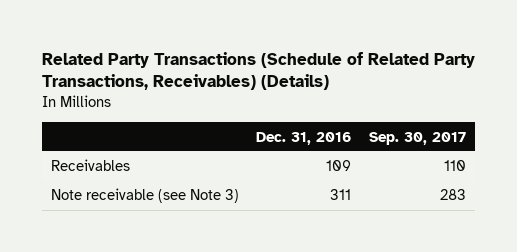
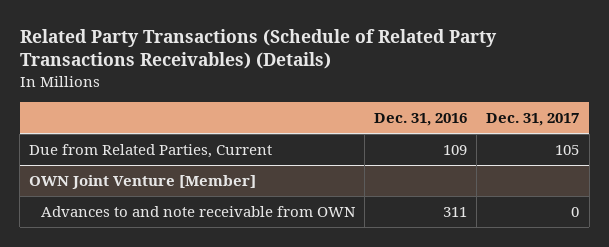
- Related Party Transactions (Schedule of Related Party Transactions, Receivables) (Details)
+ Related Party Transactions (Schedule of Related Party Transactions Receivables) (Details)
- | Dec. 31, 2016 | Sep. 30, 2017
+ | Dec. 31, 2016 | Dec. 31, 2017
- Receivables | 109 | 110
- Note receivable (see Note 3) | 311 | 283
+ Due from Related Parties, Current | 109 | 105
+ OWN Joint Venture [Member]
+ Advances to and note receivable from OWN | 311 | 0

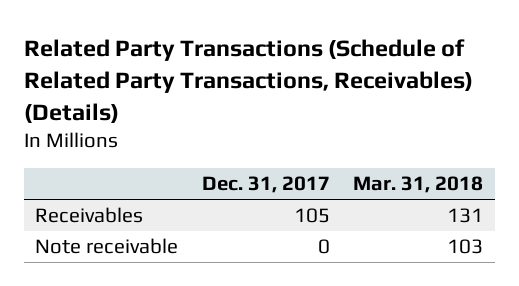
- Related Party Transactions (Schedule of Related Party Transactions Receivables) (Details)
+ Related Party Transactions (Schedule of Related Party Transactions, Receivables) (Details)
- | Dec. 31, 2016 | Dec. 31, 2017
+ | Dec. 31, 2017 | Mar. 31, 2018
- Due from Related Parties, Current | 109 | 105
- OWN Joint Venture [Member]
- Advances to and note receivable from OWN | 311 | 0
+ Receivables | 105 | 131
+ Note receivable | 0 | 103

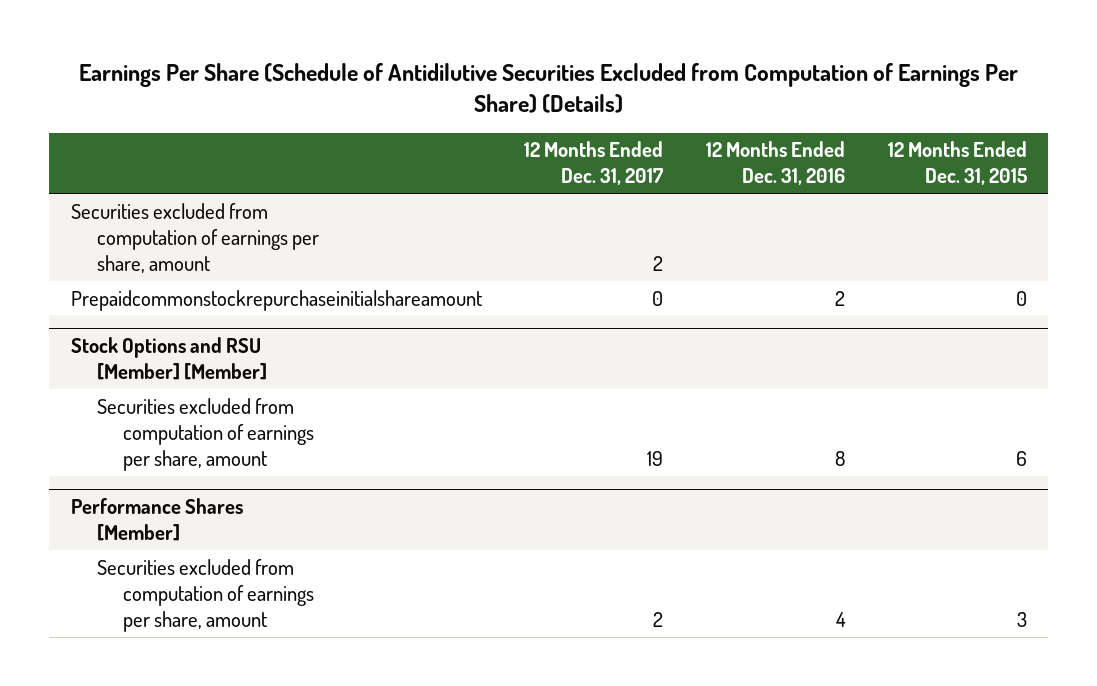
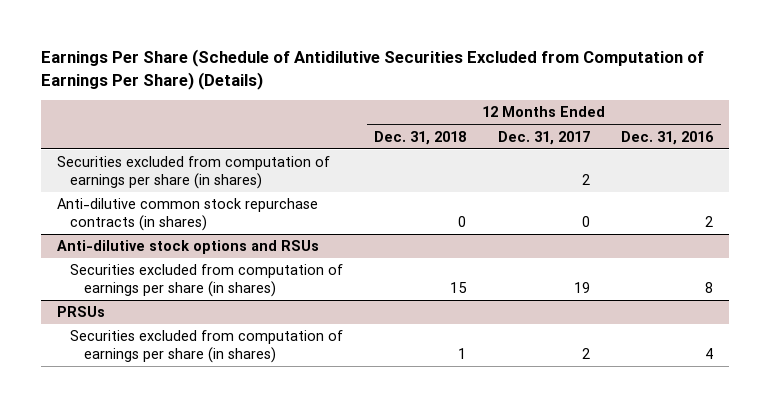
- | 12 Months Ended Dec. 31, 2017 | 12 Months Ended Dec. 31, 2016 | 12 Months Ended Dec. 31, 2015
+ | 12 Months Ended Dec. 31, 2018 | 12 Months Ended Dec. 31, 2017 | 12 Months Ended Dec. 31, 2016
- Securities excluded from computation of earnings per share, amount | 2 | |
- Prepaidcommonstockrepurchaseinitialshareamount | 0 | 2 | 0
- Stock Options and RSU [Member] [Member]
- Securities excluded from computation of earnings per share, amount | 19 | 8 | 6
- Performance Shares [Member]
- Securities excluded from computation of earnings per share, amount | 2 | 4 | 3
+ Securities excluded from computation of earnings per share (in shares) | | 2 |
+ Anti-dilutive common stock repurchase contracts (in shares) | 0 | 0 | 2
+ Anti-dilutive stock options and RSUs
+ Securities excluded from computation of earnings per share (in shares) | 15 | 19 | 8
+ PRSUs
+ Securities excluded from computation of earnings per share (in shares) | 1 | 2 | 4

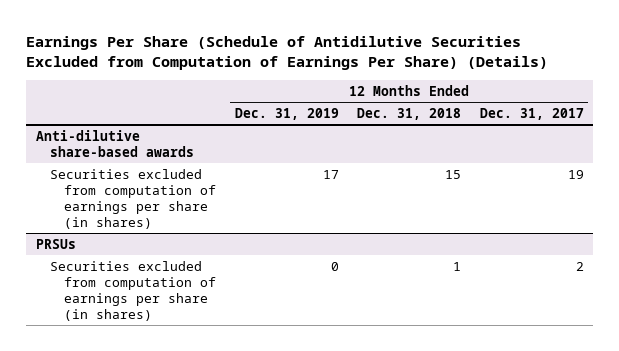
- | 12 Months Ended Dec. 31, 2018 | 12 Months Ended Dec. 31, 2017 | 12 Months Ended Dec. 31, 2016
+ | 12 Months Ended Dec. 31, 2019 | 12 Months Ended Dec. 31, 2018 | 12 Months Ended Dec. 31, 2017
- Securities excluded from computation of earnings per share (in shares) | | 2 |
- Anti-dilutive common stock repurchase contracts (in shares) | 0 | 0 | 2
- Anti-dilutive stock options and RSUs
+ Anti-dilutive share-based awards

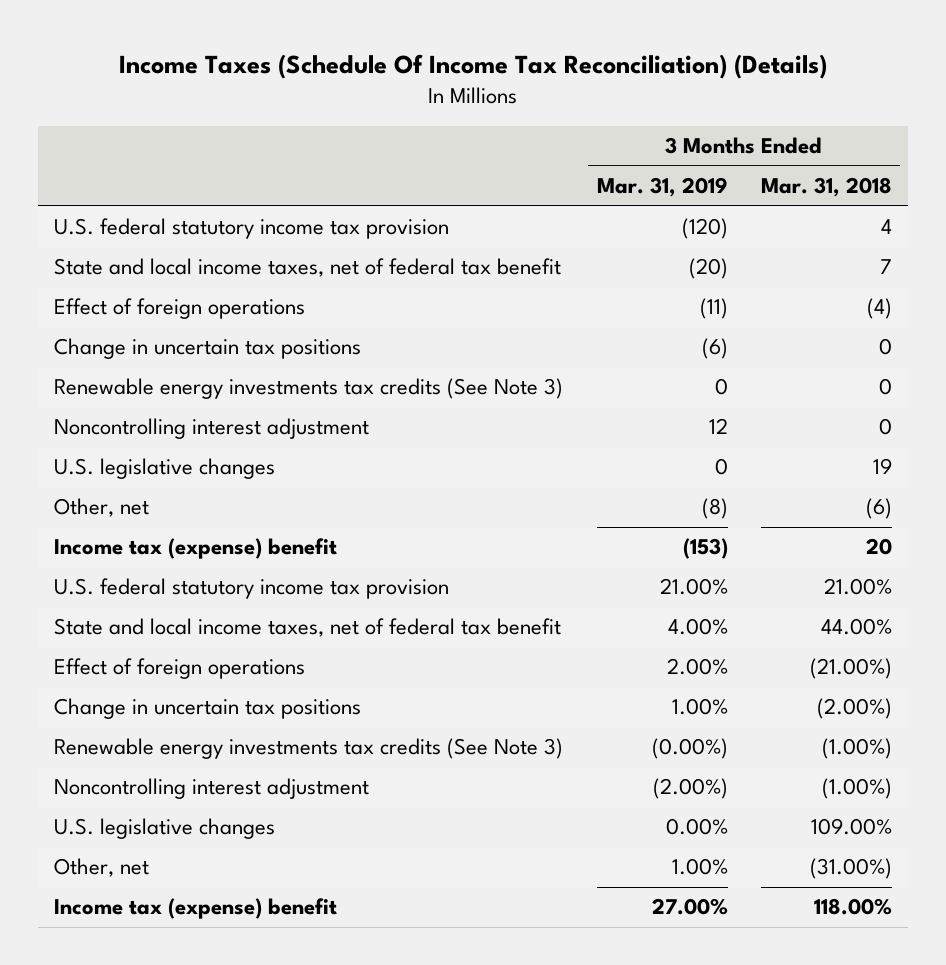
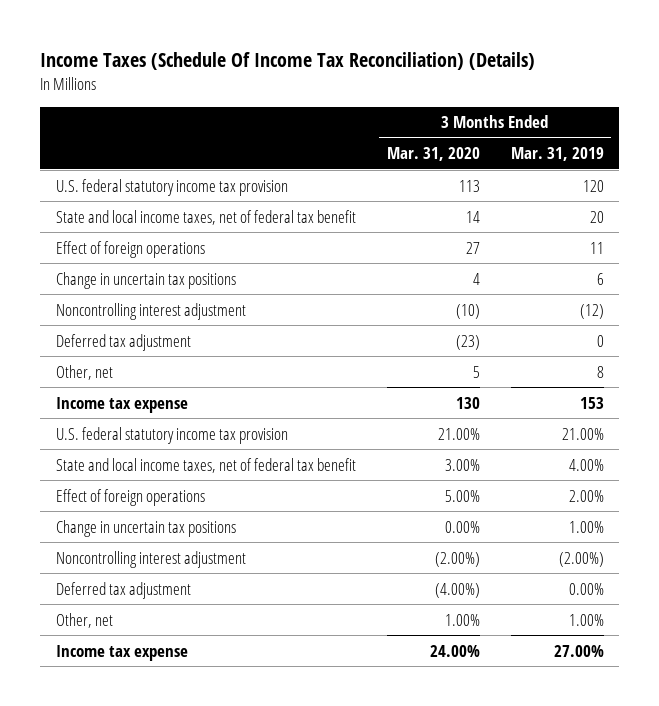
- | 3 Months Ended Mar. 31, 2019 | 3 Months Ended Mar. 31, 2018
+ | 3 Months Ended Mar. 31, 2020 | 3 Months Ended Mar. 31, 2019
- U.S. federal statutory income tax provision | (120) | 4
- State and local income taxes, net of federal tax benefit | (20) | 7
- Effect of foreign operations | (11) | (4)
- Change in uncertain tax positions | (6) | 0
- Renewable energy investments tax credits (See Note 3) | 0 | 0
- Noncontrolling interest adjustment | 12 | 0
- U.S. legislative changes | 0 | 19
- Other, net | (8) | (6)
- Income tax (expense) benefit | (153) | 20
+ U.S. federal statutory income tax provision | 113 | 120
+ State and local income taxes, net of federal tax benefit | 14 | 20
+ Effect of foreign operations | 27 | 11
+ Change in uncertain tax positions | 4 | 6
+ Noncontrolling interest adjustment | (10) | (12)
+ Deferred tax adjustment | (23) | 0
+ Other, net | 5 | 8
+ Income tax expense | 130 | 153
- Renewable energy investments tax credits (See Note 3) | (0.00%) | (1.00%)
- U.S. legislative changes | 0.00% | 109.00%
+ Deferred tax adjustment | (4.00%) | 0.00%
- Income tax (expense) benefit | 27.00% | 118.00%
+ Income tax expense | 24.00% | 27.00%

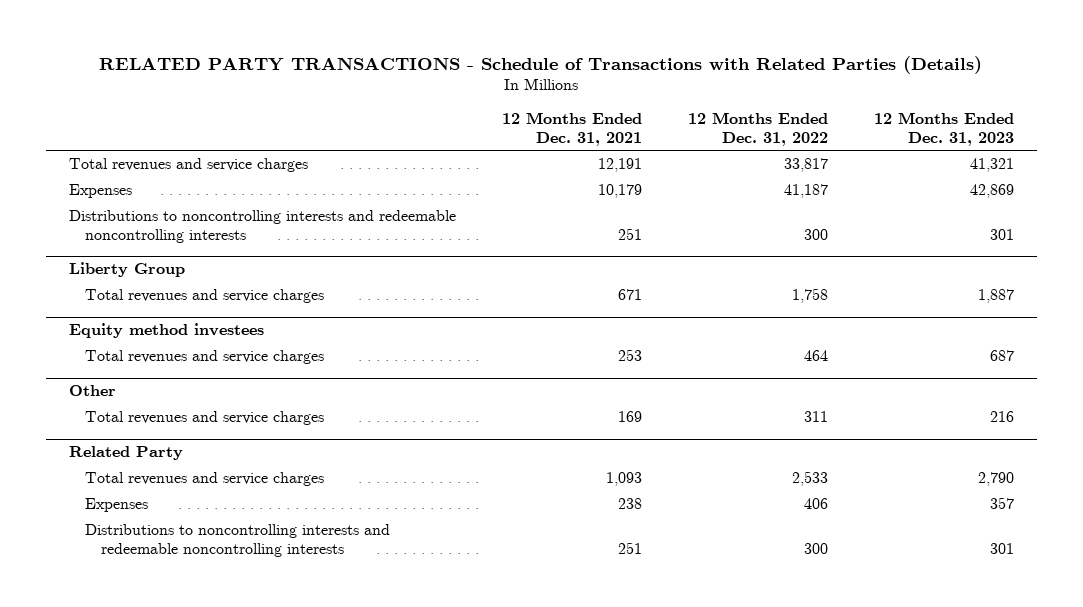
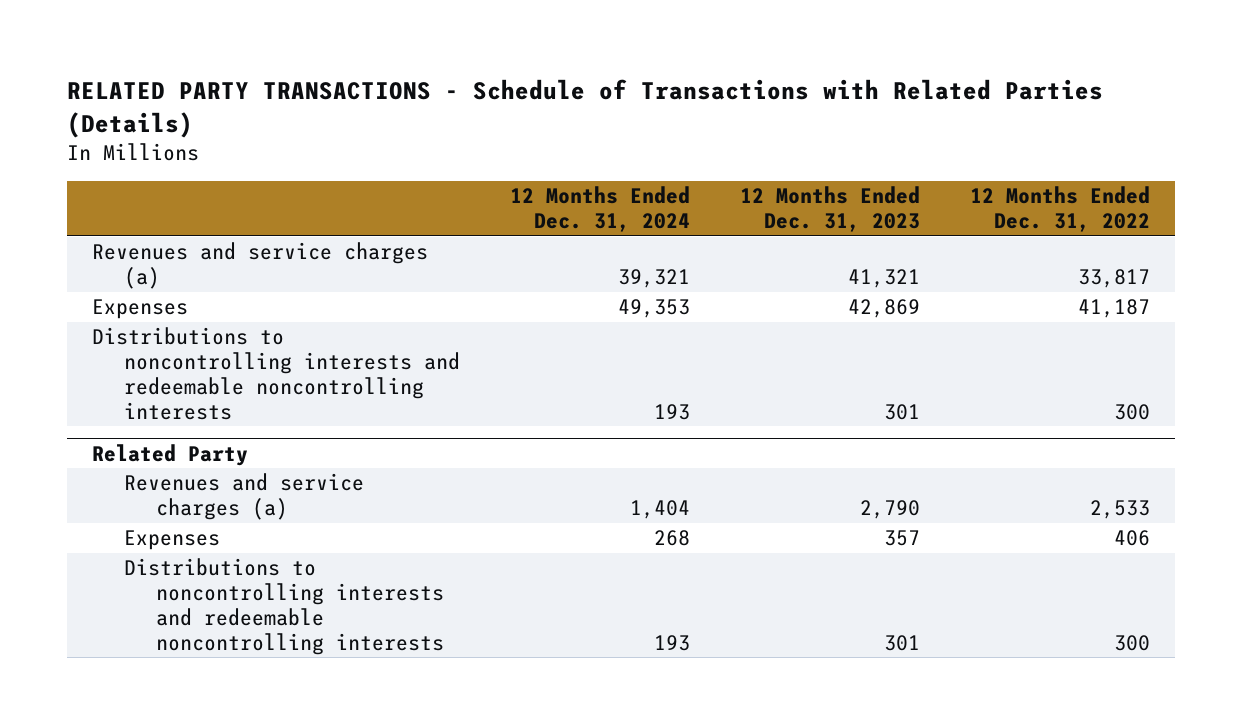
- | 12 Months Ended Dec. 31, 2021 | 12 Months Ended Dec. 31, 2022 | 12 Months Ended Dec. 31, 2023
+ | 12 Months Ended Dec. 31, 2024 | 12 Months Ended Dec. 31, 2023 | 12 Months Ended Dec. 31, 2022
- Total revenues and service charges | 12,191 | 33,817 | 41,321
+ Revenues and service charges (a) | 39,321 | 41,321 | 33,817
- Liberty Group
- Total revenues and service charges | 671 | 1,758 | 1,887
- Equity method investees
- Total revenues and service charges | 253 | 464 | 687
- Other
- Total revenues and service charges | 169 | 311 | 216
@ Related Party
- Total revenues and service charges | 1,093 | 2,533 | 2,790
+ Revenues and service charges (a) | 1,404 | 2,790 | 2,533

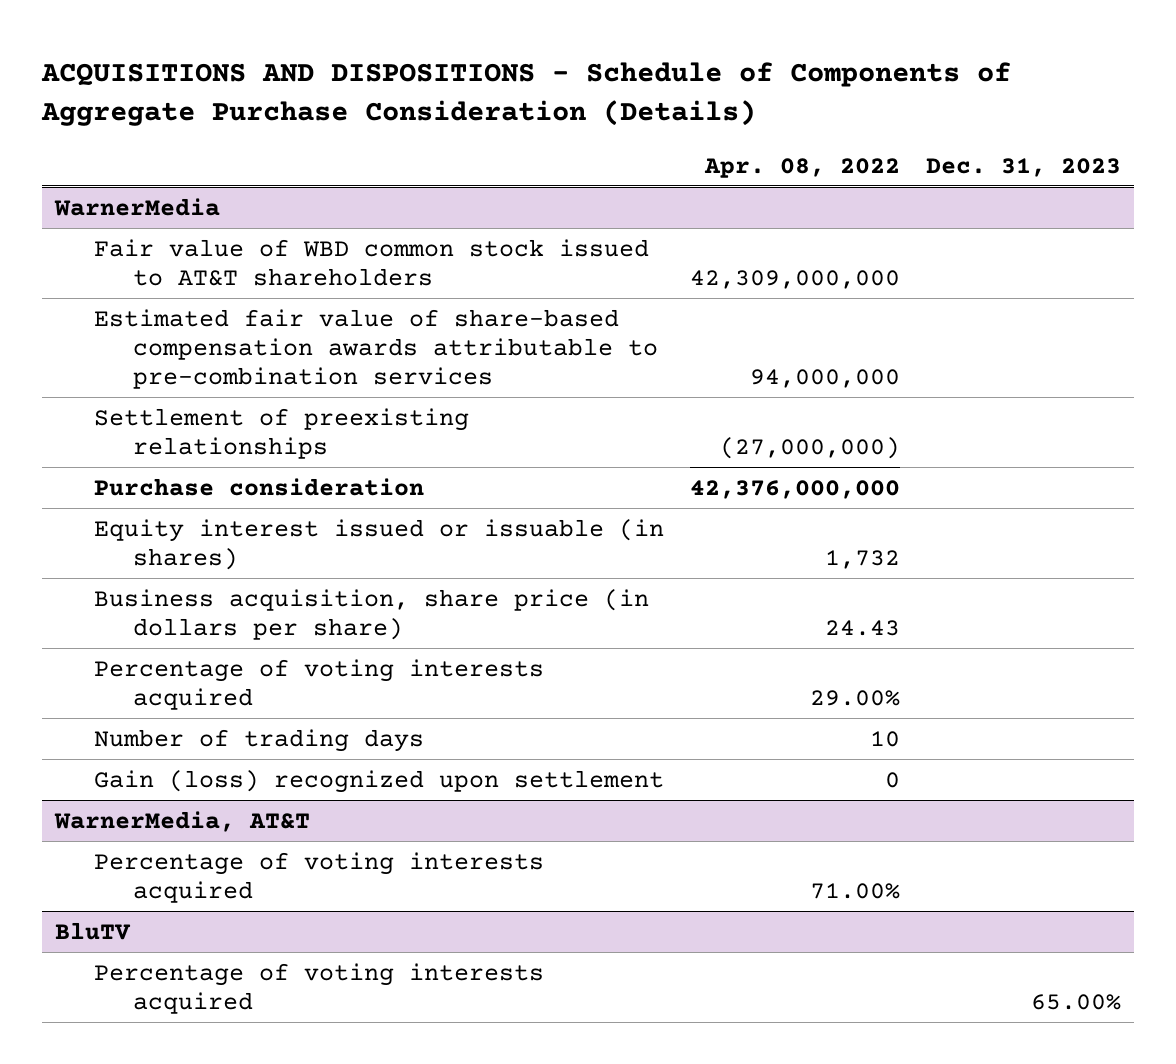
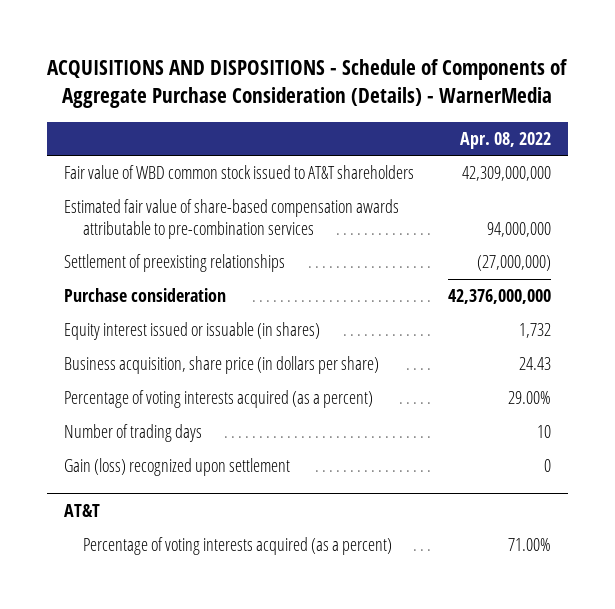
- ACQUISITIONS AND DISPOSITIONS - Schedule of Components of Aggregate Purchase Consideration (Details)
+ ACQUISITIONS AND DISPOSITIONS - Schedule of Components of Aggregate Purchase Consideration (Details) - WarnerMedia
- | Apr. 08, 2022 | Dec. 31, 2023
+ | Apr. 08, 2022
- WarnerMedia
- Percentage of voting interests acquired | 29.00% |
+ Percentage of voting interests acquired (as a percent) | 29.00%
- WarnerMedia, AT&T
- Percentage of voting interests acquired | 71.00% |
- BluTV
- Percentage of voting interests acquired | | 65.00%
+ AT&T
+ Percentage of voting interests acquired (as a percent) | 71.00%

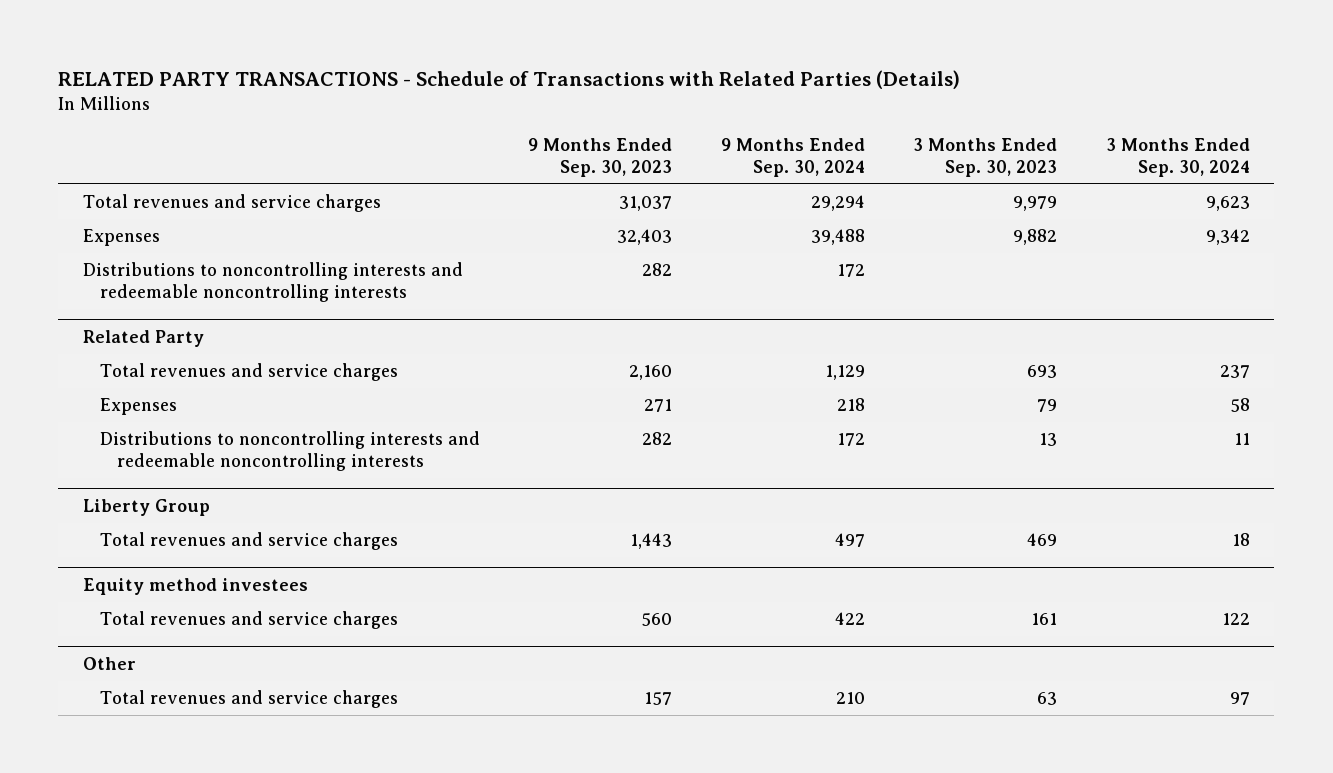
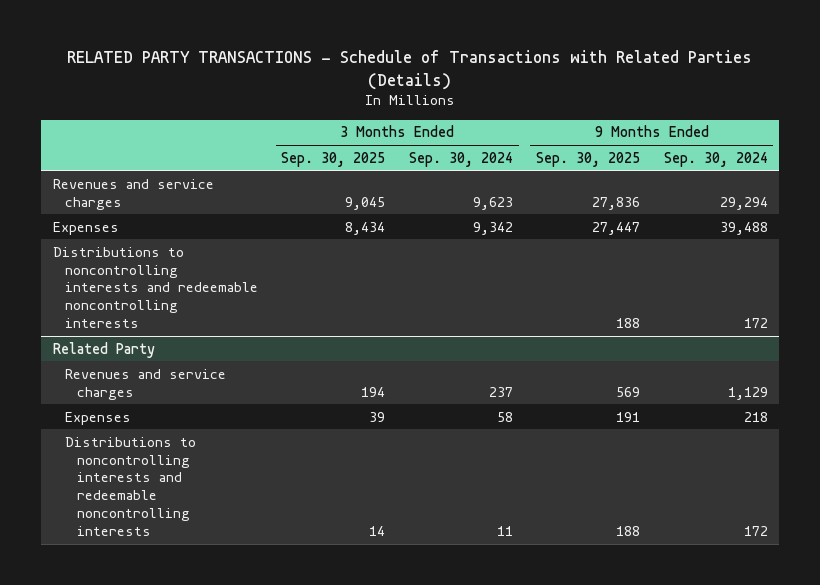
- | 9 Months Ended Sep. 30, 2023 | 9 Months Ended Sep. 30, 2024 | 3 Months Ended Sep. 30, 2023 | 3 Months Ended Sep. 30, 2024
+ | 3 Months Ended Sep. 30, 2025 | 3 Months Ended Sep. 30, 2024 | 9 Months Ended Sep. 30, 2025 | 9 Months Ended Sep. 30, 2024
- Total revenues and service charges | 31,037 | 29,294 | 9,979 | 9,623
+ Revenues and service charges | 9,045 | 9,623 | 27,836 | 29,294
@ Related Party
- Total revenues and service charges | 2,160 | 1,129 | 693 | 237
+ Revenues and service charges | 194 | 237 | 569 | 1,129
- Liberty Group
- Total revenues and service charges | 1,443 | 497 | 469 | 18
- Equity method investees
- Total revenues and service charges | 560 | 422 | 161 | 122
- Other
- Total revenues and service charges | 157 | 210 | 63 | 97

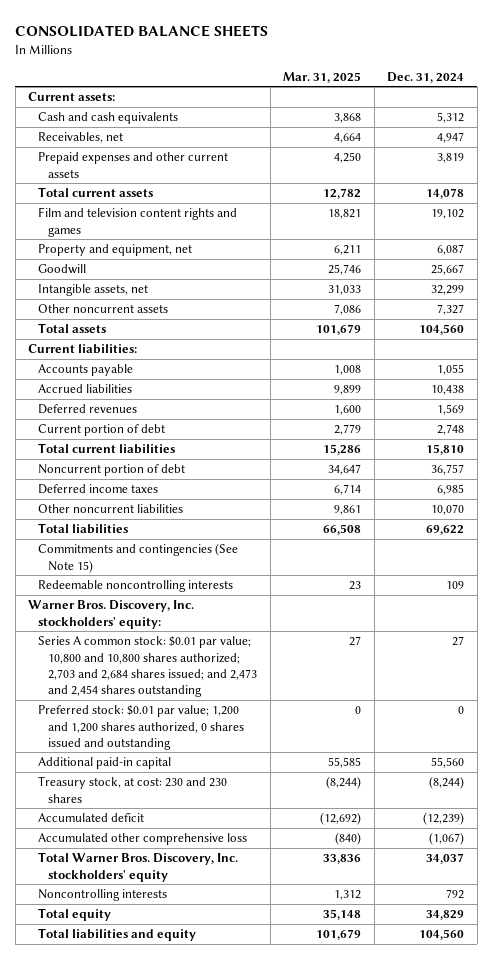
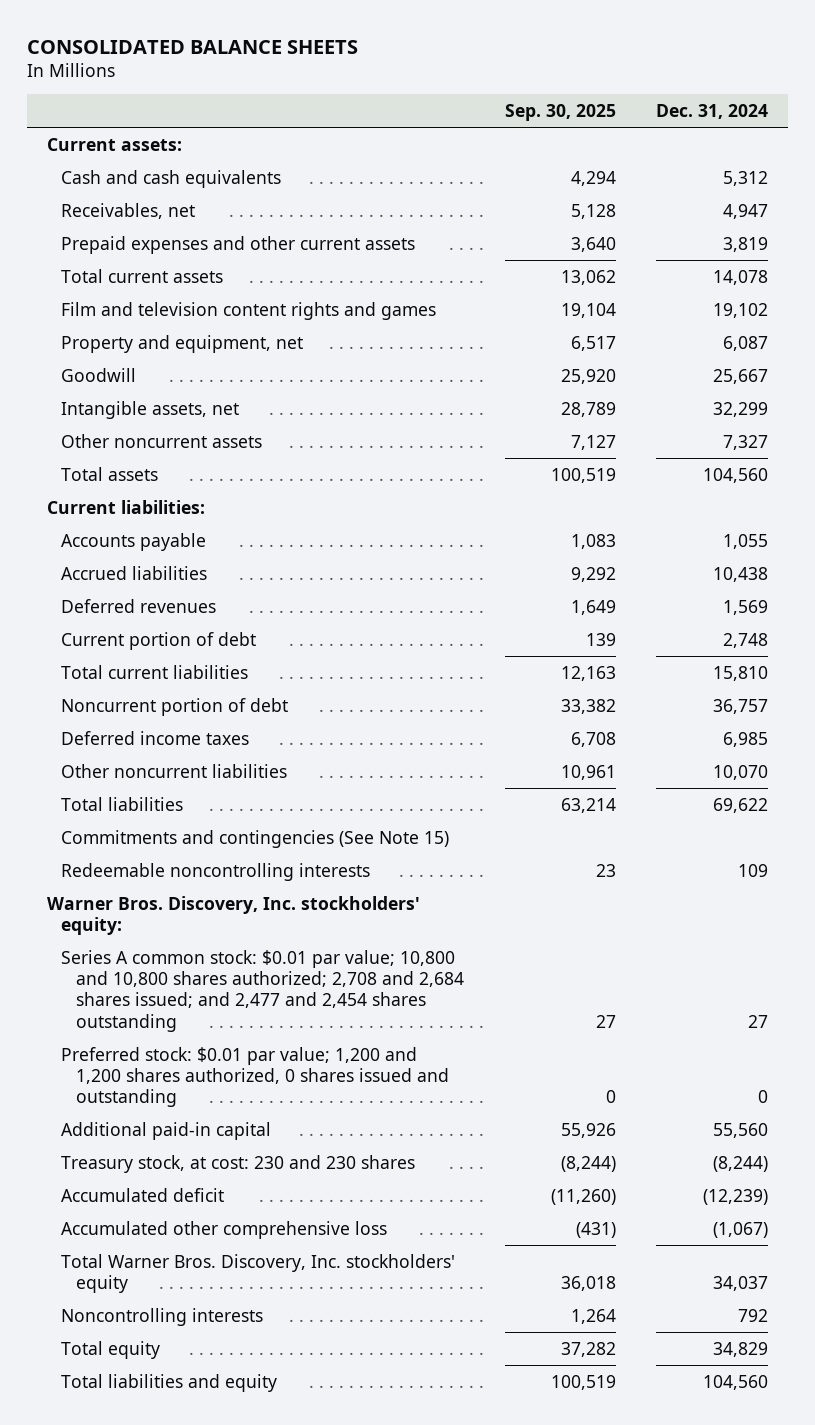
- | Mar. 31, 2025 | Dec. 31, 2024
+ | Sep. 30, 2025 | Dec. 31, 2024
- Series A common stock: $0.01 par value; 10,800 and 10,800 shares authorized; 2,703 and 2,684 shares issued; and 2,473 and 2,454 shares outstanding | 27 | 27
+ Series A common stock: $0.01 par value; 10,800 and 10,800 shares authorized; 2,708 and 2,684 shares issued; and 2,477 and 2,454 shares outstanding | 27 | 27

